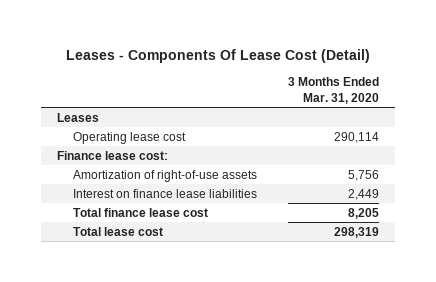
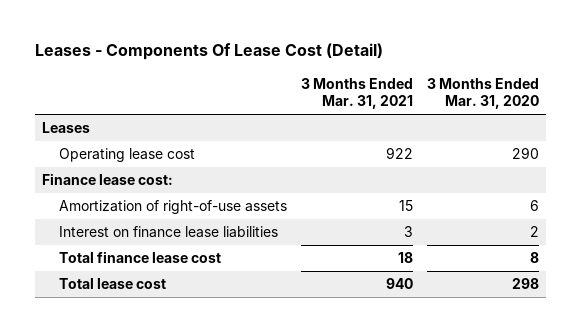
- | 3 Months Ended Mar. 31, 2020
+ | 3 Months Ended Mar. 31, 2021 | 3 Months Ended Mar. 31, 2020
- Operating lease cost | 290,114
+ Operating lease cost | 922 | 290
- Amortization of right-of-use assets | 5,756
- Interest on finance lease liabilities | 2,449
- Total finance lease cost | 8,205
- Total lease cost | 298,319
+ Amortization of right-of-use assets | 15 | 6
+ Interest on finance lease liabilities | 3 | 2
+ Total finance lease cost | 18 | 8
+ Total lease cost | 940 | 298

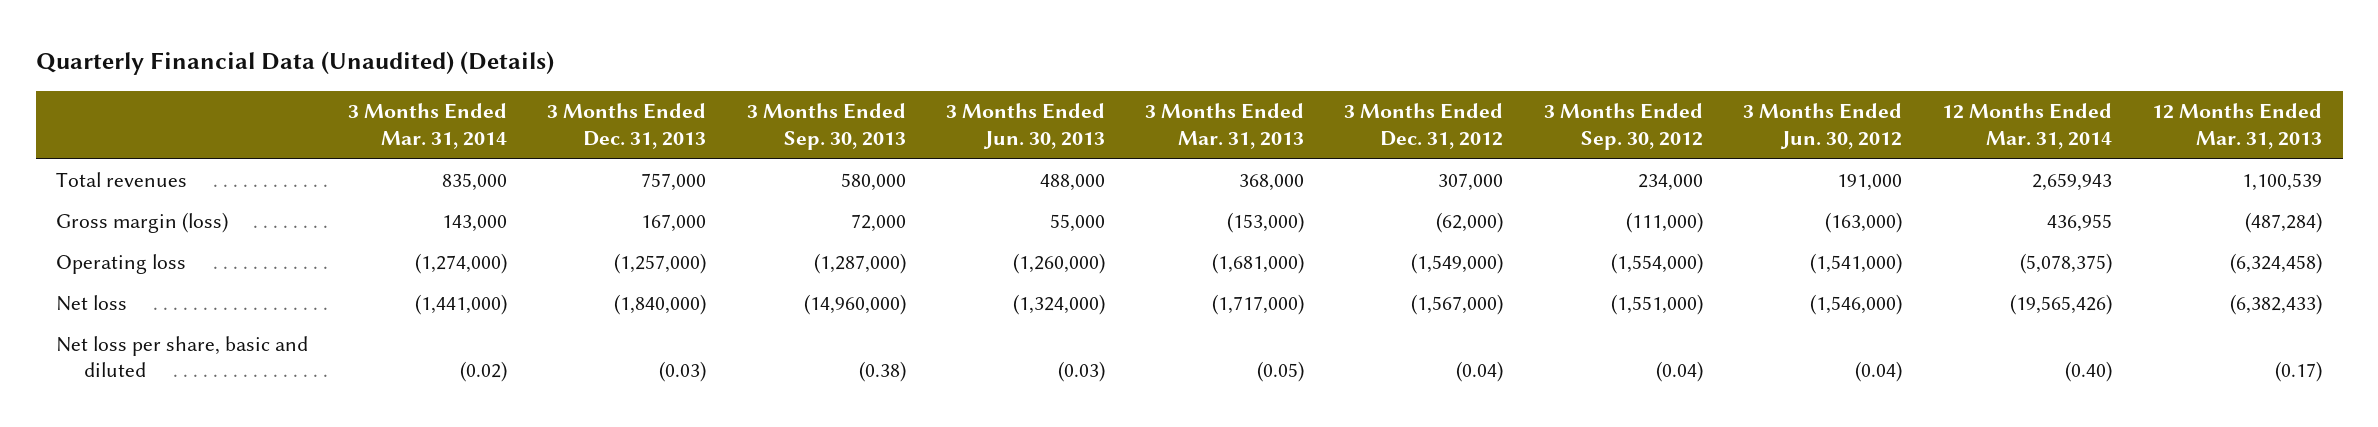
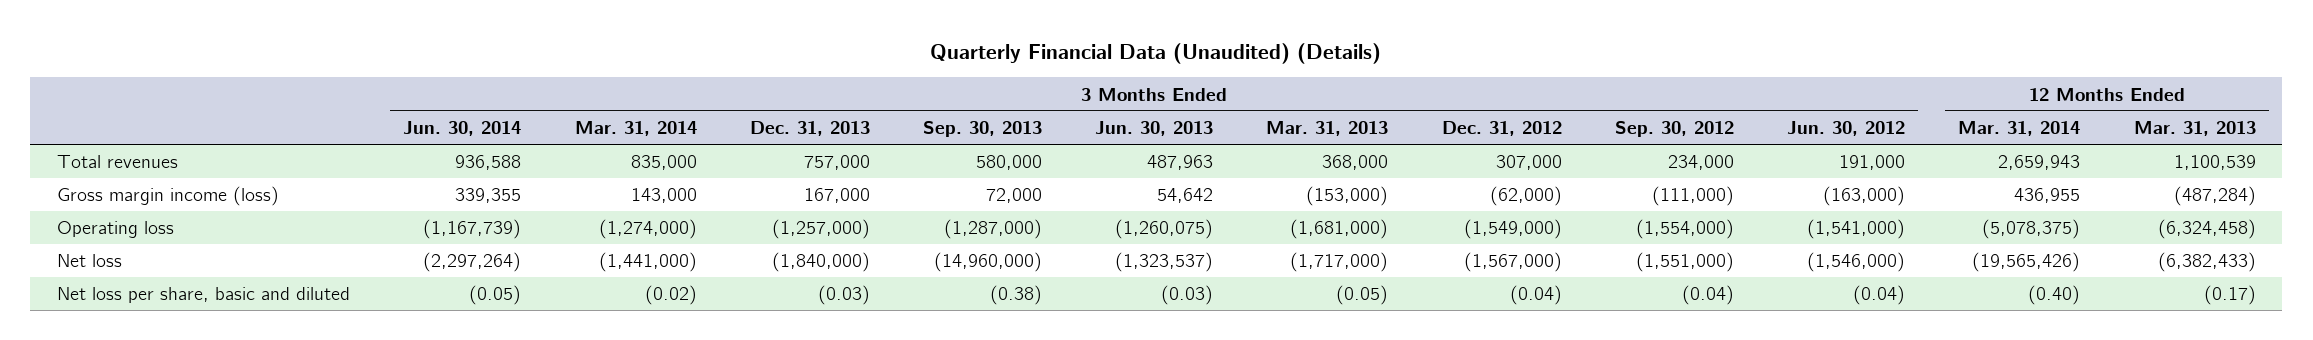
- | 3 Months Ended Mar. 31, 2014 | 3 Months Ended Dec. 31, 2013 | 3 Months Ended Sep. 30, 2013 | 3 Months Ended Jun. 30, 2013 | 3 Months Ended Mar. 31, 2013 | 3 Months Ended Dec. 31, 2012 | 3 Months Ended Sep. 30, 2012 | 3 Months Ended Jun. 30, 2012 | 12 Months Ended Mar. 31, 2014 | 12 Months Ended Mar. 31, 2013
+ | 3 Months Ended Jun. 30, 2014 | 3 Months Ended Mar. 31, 2014 | 3 Months Ended Dec. 31, 2013 | 3 Months Ended Sep. 30, 2013 | 3 Months Ended Jun. 30, 2013 | 3 Months Ended Mar. 31, 2013 | 3 Months Ended Dec. 31, 2012 | 3 Months Ended Sep. 30, 2012 | 3 Months Ended Jun. 30, 2012 | 12 Months Ended Mar. 31, 2014 | 12 Months Ended Mar. 31, 2013
- Total revenues | 835,000 | 757,000 | 580,000 | 488,000 | 368,000 | 307,000 | 234,000 | 191,000 | 2,659,943 | 1,100,539
- Gross margin (loss) | 143,000 | 167,000 | 72,000 | 55,000 | (153,000) | (62,000) | (111,000) | (163,000) | 436,955 | (487,284)
- Operating loss | (1,274,000) | (1,257,000) | (1,287,000) | (1,260,000) | (1,681,000) | (1,549,000) | (1,554,000) | (1,541,000) | (5,078,375) | (6,324,458)
- Net loss | (1,441,000) | (1,840,000) | (14,960,000) | (1,324,000) | (1,717,000) | (1,567,000) | (1,551,000) | (1,546,000) | (19,565,426) | (6,382,433)
+ Total revenues | 936,588 | 835,000 | 757,000 | 580,000 | 487,963 | 368,000 | 307,000 | 234,000 | 191,000 | 2,659,943 | 1,100,539
+ Gross margin income (loss) | 339,355 | 143,000 | 167,000 | 72,000 | 54,642 | (153,000) | (62,000) | (111,000) | (163,000) | 436,955 | (487,284)
+ Operating loss | (1,167,739) | (1,274,000) | (1,257,000) | (1,287,000) | (1,260,075) | (1,681,000) | (1,549,000) | (1,554,000) | (1,541,000) | (5,078,375) | (6,324,458)
+ Net loss | (2,297,264) | (1,441,000) | (1,840,000) | (14,960,000) | (1,323,537) | (1,717,000) | (1,567,000) | (1,551,000) | (1,546,000) | (19,565,426) | (6,382,433)

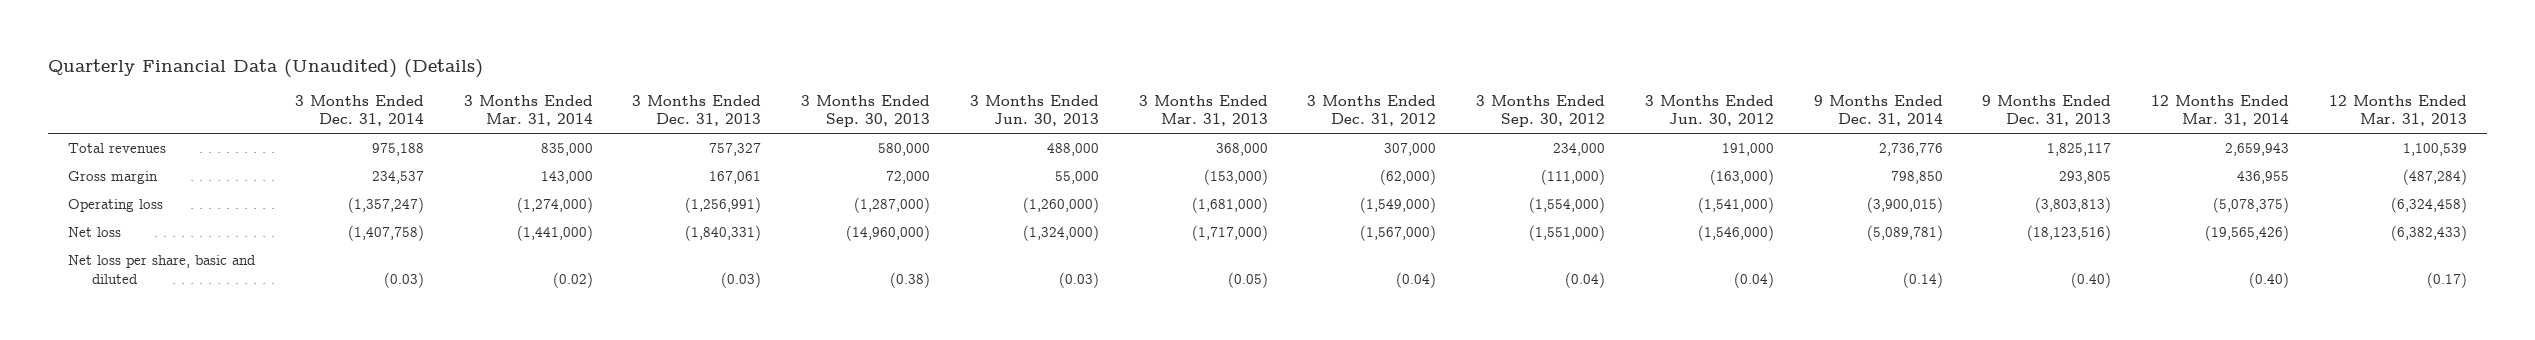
- | 3 Months Ended Jun. 30, 2014 | 3 Months Ended Mar. 31, 2014 | 3 Months Ended Dec. 31, 2013 | 3 Months Ended Sep. 30, 2013 | 3 Months Ended Jun. 30, 2013 | 3 Months Ended Mar. 31, 2013 | 3 Months Ended Dec. 31, 2012 | 3 Months Ended Sep. 30, 2012 | 3 Months Ended Jun. 30, 2012 | 12 Months Ended Mar. 31, 2014 | 12 Months Ended Mar. 31, 2013
+ | 3 Months Ended Dec. 31, 2014 | 3 Months Ended Mar. 31, 2014 | 3 Months Ended Dec. 31, 2013 | 3 Months Ended Sep. 30, 2013 | 3 Months Ended Jun. 30, 2013 | 3 Months Ended Mar. 31, 2013 | 3 Months Ended Dec. 31, 2012 | 3 Months Ended Sep. 30, 2012 | 3 Months Ended Jun. 30, 2012 | 9 Months Ended Dec. 31, 2014 | 9 Months Ended Dec. 31, 2013 | 12 Months Ended Mar. 31, 2014 | 12 Months Ended Mar. 31, 2013
- Total revenues | 936,588 | 835,000 | 757,000 | 580,000 | 487,963 | 368,000 | 307,000 | 234,000 | 191,000 | 2,659,943 | 1,100,539
- Gross margin income (loss) | 339,355 | 143,000 | 167,000 | 72,000 | 54,642 | (153,000) | (62,000) | (111,000) | (163,000) | 436,955 | (487,284)
- Operating loss | (1,167,739) | (1,274,000) | (1,257,000) | (1,287,000) | (1,260,075) | (1,681,000) | (1,549,000) | (1,554,000) | (1,541,000) | (5,078,375) | (6,324,458)
- Net loss | (2,297,264) | (1,441,000) | (1,840,000) | (14,960,000) | (1,323,537) | (1,717,000) | (1,567,000) | (1,551,000) | (1,546,000) | (19,565,426) | (6,382,433)
+ Total revenues | 975,188 | 835,000 | 757,327 | 580,000 | 488,000 | 368,000 | 307,000 | 234,000 | 191,000 | 2,736,776 | 1,825,117 | 2,659,943 | 1,100,539
+ Gross margin | 234,537 | 143,000 | 167,061 | 72,000 | 55,000 | (153,000) | (62,000) | (111,000) | (163,000) | 798,850 | 293,805 | 436,955 | (487,284)
+ Operating loss | (1,357,247) | (1,274,000) | (1,256,991) | (1,287,000) | (1,260,000) | (1,681,000) | (1,549,000) | (1,554,000) | (1,541,000) | (3,900,015) | (3,803,813) | (5,078,375) | (6,324,458)
+ Net loss | (1,407,758) | (1,441,000) | (1,840,331) | (14,960,000) | (1,324,000) | (1,717,000) | (1,567,000) | (1,551,000) | (1,546,000) | (5,089,781) | (18,123,516) | (19,565,426) | (6,382,433)

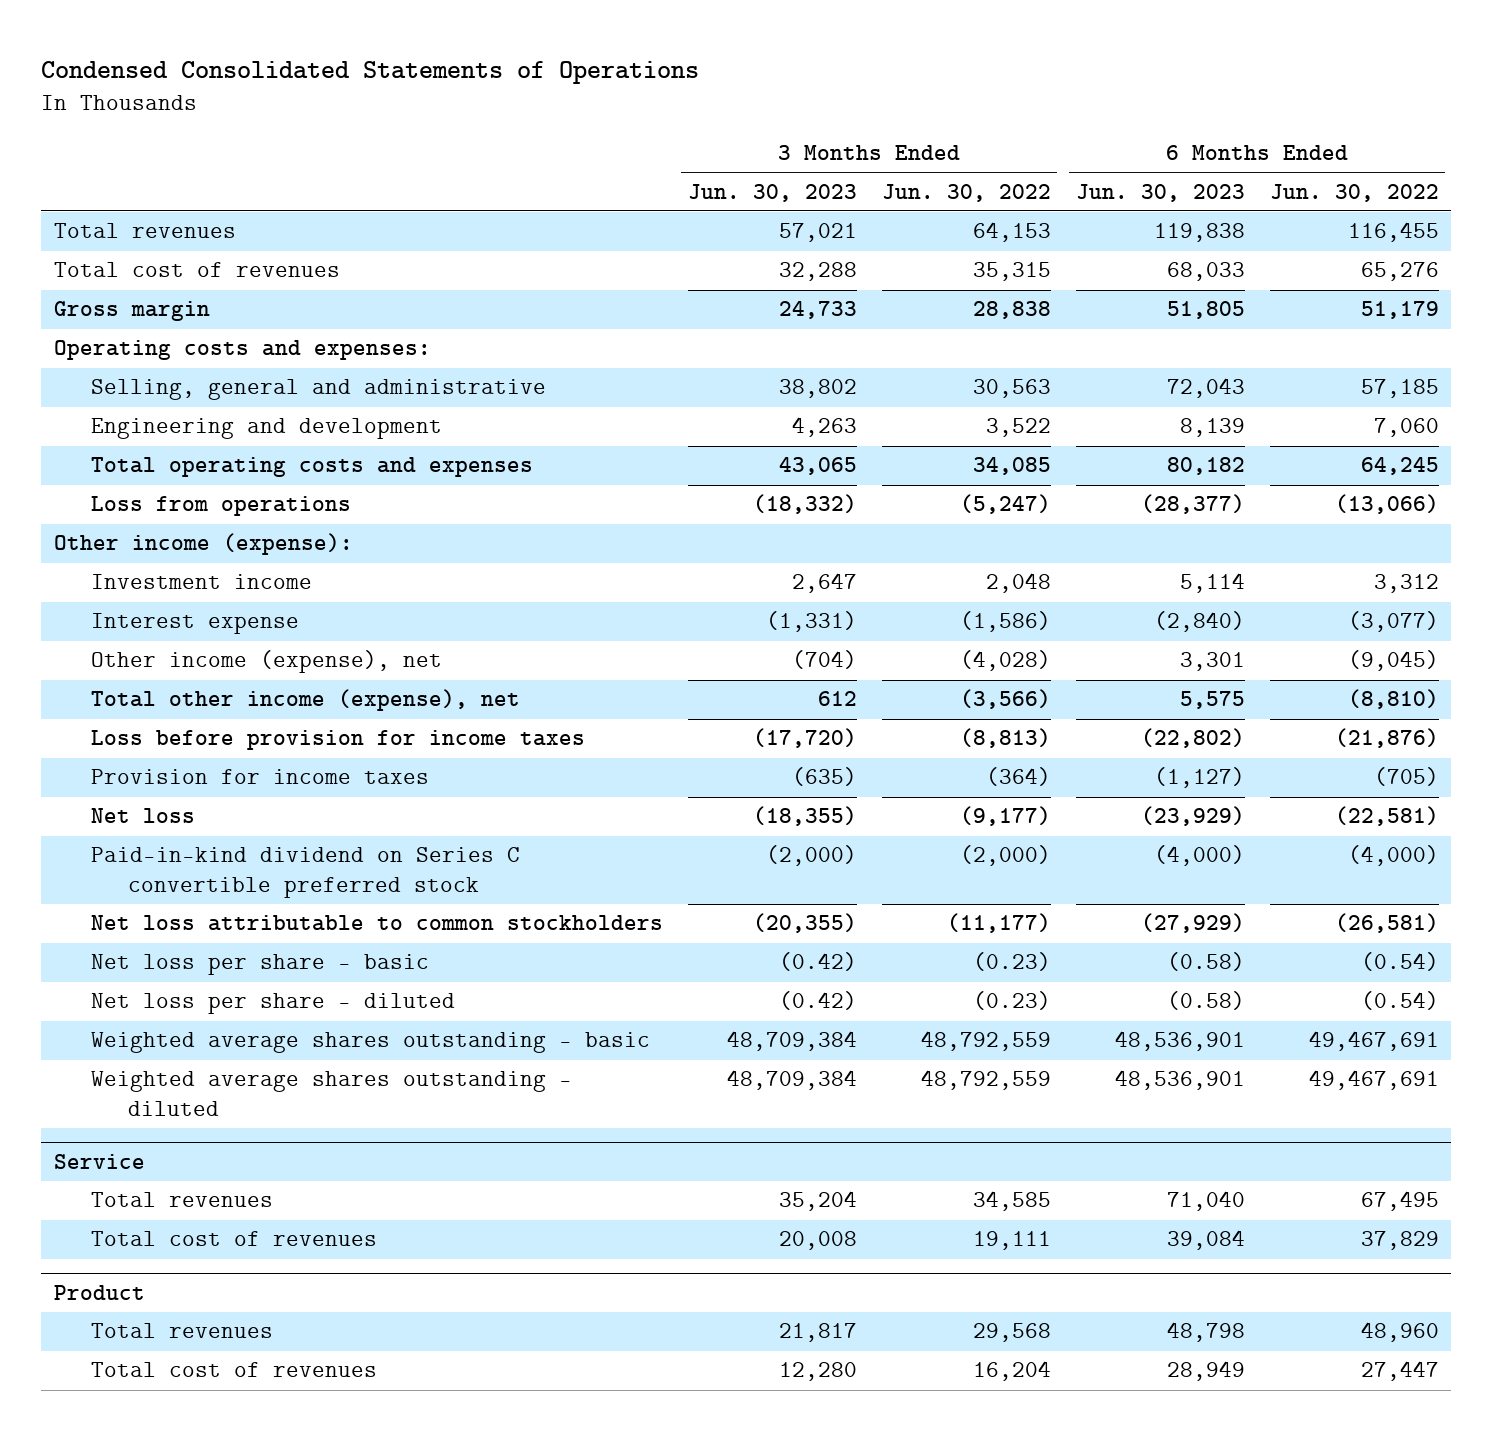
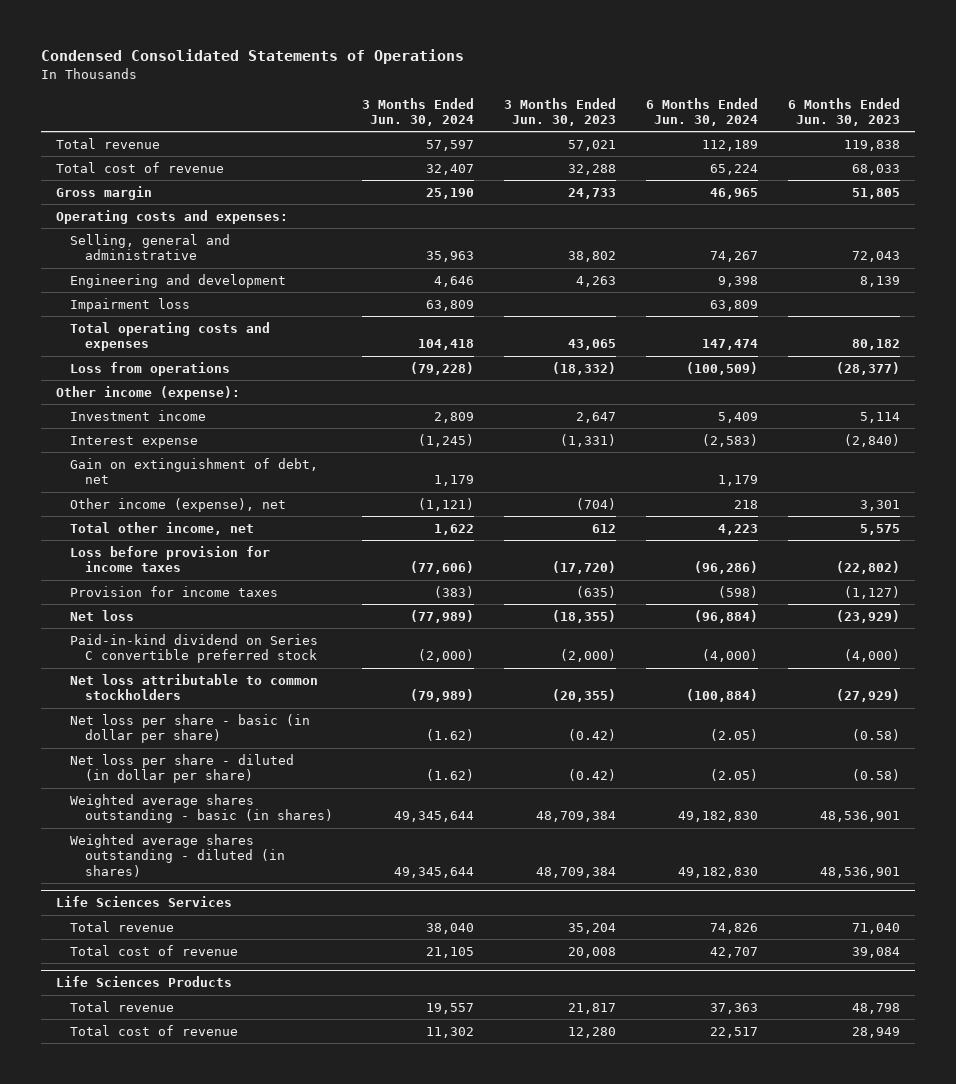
- | 3 Months Ended Jun. 30, 2023 | 3 Months Ended Jun. 30, 2022 | 6 Months Ended Jun. 30, 2023 | 6 Months Ended Jun. 30, 2022
+ | 3 Months Ended Jun. 30, 2024 | 3 Months Ended Jun. 30, 2023 | 6 Months Ended Jun. 30, 2024 | 6 Months Ended Jun. 30, 2023
- Total revenues | 57,021 | 64,153 | 119,838 | 116,455
- Total cost of revenues | 32,288 | 35,315 | 68,033 | 65,276
+ Total revenue | 57,597 | 57,021 | 112,189 | 119,838
+ Total cost of revenue | 32,407 | 32,288 | 65,224 | 68,033
+ Impairment loss | 63,809 | | 63,809 |
+ Gain on extinguishment of debt, net | 1,179 | | 1,179 |
- Total other income (expense), net | 612 | (3,566) | 5,575 | (8,810)
+ Total other income, net | 1,622 | 612 | 4,223 | 5,575
- Net loss per share - basic | (0.42) | (0.23) | (0.58) | (0.54)
- Net loss per share - diluted | (0.42) | (0.23) | (0.58) | (0.54)
- Weighted average shares outstanding - basic | 48,709,384 | 48,792,559 | 48,536,901 | 49,467,691
- Weighted average shares outstanding - diluted | 48,709,384 | 48,792,559 | 48,536,901 | 49,467,691
- Service
- Total revenues | 35,204 | 34,585 | 71,040 | 67,495
- Total cost of revenues | 20,008 | 19,111 | 39,084 | 37,829
- Product
- Total revenues | 21,817 | 29,568 | 48,798 | 48,960
- Total cost of revenues | 12,280 | 16,204 | 28,949 | 27,447
+ Net loss per share - basic (in dollar per share) | (1.62) | (0.42) | (2.05) | (0.58)
+ Net loss per share - diluted (in dollar per share) | (1.62) | (0.42) | (2.05) | (0.58)
+ Weighted average shares outstanding - basic (in shares) | 49,345,644 | 48,709,384 | 49,182,830 | 48,536,901
+ Weighted average shares outstanding - diluted (in shares) | 49,345,644 | 48,709,384 | 49,182,830 | 48,536,901
+ Life Sciences Services
+ Total revenue | 38,040 | 35,204 | 74,826 | 71,040
+ Total cost of revenue | 21,105 | 20,008 | 42,707 | 39,084
+ Life Sciences Products
+ Total revenue | 19,557 | 21,817 | 37,363 | 48,798
+ Total cost of revenue | 11,302 | 12,280 | 22,517 | 28,949

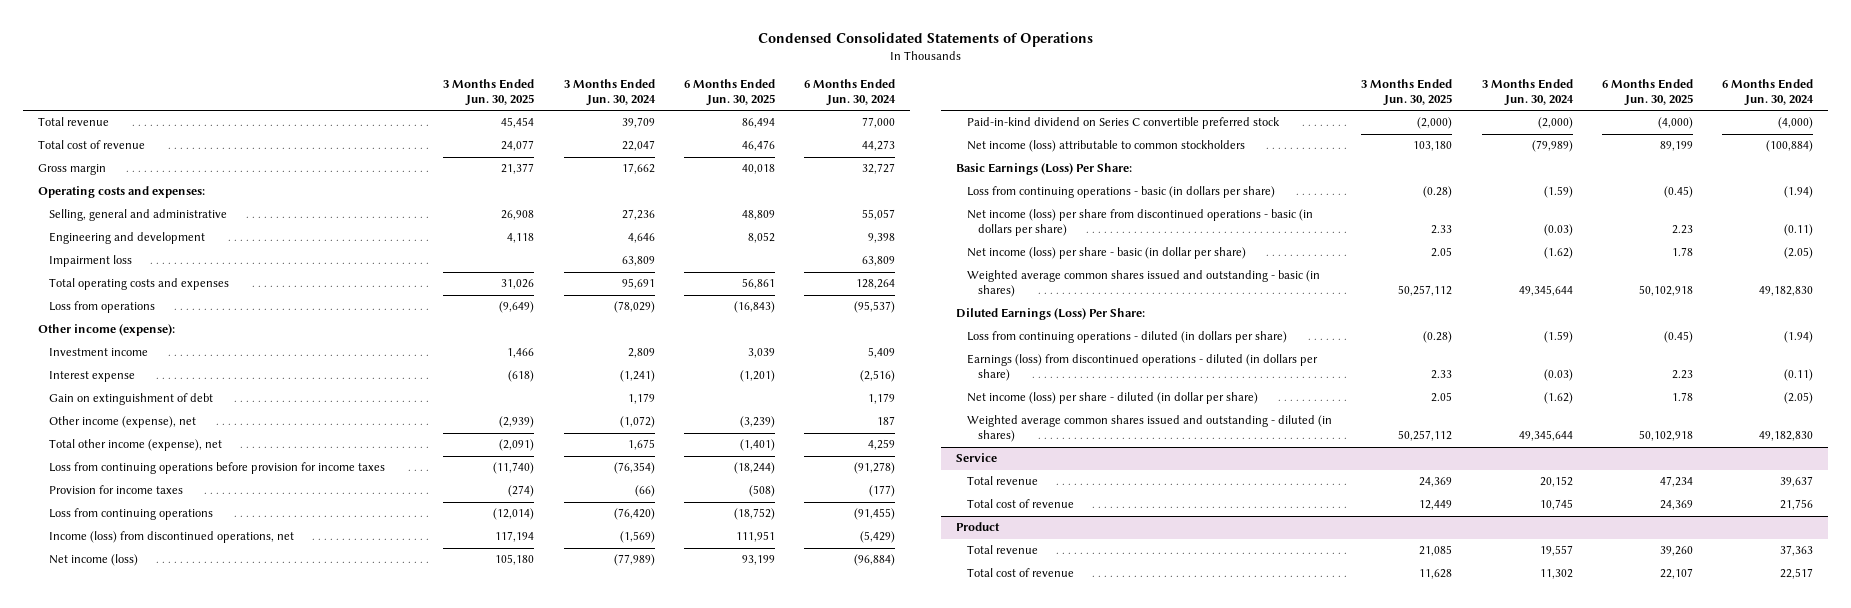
- | 3 Months Ended Jun. 30, 2024 | 3 Months Ended Jun. 30, 2023 | 6 Months Ended Jun. 30, 2024 | 6 Months Ended Jun. 30, 2023
+ | 3 Months Ended Jun. 30, 2025 | 3 Months Ended Jun. 30, 2024 | 6 Months Ended Jun. 30, 2025 | 6 Months Ended Jun. 30, 2024
- Total revenue | 57,597 | 57,021 | 112,189 | 119,838
- Total cost of revenue | 32,407 | 32,288 | 65,224 | 68,033
- Gross margin | 25,190 | 24,733 | 46,965 | 51,805
+ Total revenue | 45,454 | 39,709 | 86,494 | 77,000
+ Total cost of revenue | 24,077 | 22,047 | 46,476 | 44,273
+ Gross margin | 21,377 | 17,662 | 40,018 | 32,727
- Selling, general and administrative | 35,963 | 38,802 | 74,267 | 72,043
+ Selling, general and administrative | 26,908 | 27,236 | 48,809 | 55,057
- Total operating costs and expenses | 104,418 | 43,065 | 147,474 | 80,182
- Loss from operations | (79,228) | (18,332) | (100,509) | (28,377)
+ Total operating costs and expenses | 31,026 | 95,691 | 56,861 | 128,264
+ Loss from operations | (9,649) | (78,029) | (16,843) | (95,537)
- Interest expense | (1,245) | (1,331) | (2,583) | (2,840)
- Gain on extinguishment of debt, net | 1,179 | | 1,179 |
- Other income (expense), net | (1,121) | (704) | 218 | 3,301
- Total other income, net | 1,622 | 612 | 4,223 | 5,575
- Loss before provision for income taxes | (77,606) | (17,720) | (96,286) | (22,802)
- Provision for income taxes | (383) | (635) | (598) | (1,127)
- Net loss | (77,989) | (18,355) | (96,884) | (23,929)
+ Interest expense | (618) | (1,241) | (1,201) | (2,516)
+ Gain on extinguishment of debt | | 1,179 | | 1,179
+ Other income (expense), net | (2,939) | (1,072) | (3,239) | 187
+ Total other income (expense), net | (2,091) | 1,675 | (1,401) | 4,259
+ Loss from continuing operations before provision for income taxes | (11,740) | (76,354) | (18,244) | (91,278)
+ Provision for income taxes | (274) | (66) | (508) | (177)
+ Loss from continuing operations | (12,014) | (76,420) | (18,752) | (91,455)
+ Income (loss) from discontinued operations, net | 117,194 | (1,569) | 111,951 | (5,429)
+ Net income (loss) | 105,180 | (77,989) | 93,199 | (96,884)
- Net loss attributable to common stockholders | (79,989) | (20,355) | (100,884) | (27,929)
- Net loss per share - basic (in dollar per share) | (1.62) | (0.42) | (2.05) | (0.58)
- Net loss per share - diluted (in dollar per share) | (1.62) | (0.42) | (2.05) | (0.58)
- Weighted average shares outstanding - basic (in shares) | 49,345,644 | 48,709,384 | 49,182,830 | 48,536,901
- Weighted average shares outstanding - diluted (in shares) | 49,345,644 | 48,709,384 | 49,182,830 | 48,536,901
- Life Sciences Services
- Total revenue | 38,040 | 35,204 | 74,826 | 71,040
- Total cost of revenue | 21,105 | 20,008 | 42,707 | 39,084
- Life Sciences Products
+ Net income (loss) attributable to common stockholders | 103,180 | (79,989) | 89,199 | (100,884)
+ Basic Earnings (Loss) Per Share:
+ Loss from continuing operations - basic (in dollars per share) | (0.28) | (1.59) | (0.45) | (1.94)
+ Net income (loss) per share from discontinued operations - basic (in dollars per share) | 2.33 | (0.03) | 2.23 | (0.11)
+ Net income (loss) per share - basic (in dollar per share) | 2.05 | (1.62) | 1.78 | (2.05)
+ Weighted average common shares issued and outstanding - basic (in shares) | 50,257,112 | 49,345,644 | 50,102,918 | 49,182,830
+ Diluted Earnings (Loss) Per Share:
+ Loss from continuing operations - diluted (in dollars per share) | (0.28) | (1.59) | (0.45) | (1.94)
+ Earnings (loss) from discontinued operations - diluted (in dollars per share) | 2.33 | (0.03) | 2.23 | (0.11)
+ Net income (loss) per share - diluted (in dollar per share) | 2.05 | (1.62) | 1.78 | (2.05)
+ Weighted average common shares issued and outstanding - diluted (in shares) | 50,257,112 | 49,345,644 | 50,102,918 | 49,182,830
+ Service
+ Total revenue | 24,369 | 20,152 | 47,234 | 39,637
+ Total cost of revenue | 12,449 | 10,745 | 24,369 | 21,756
+ Product

